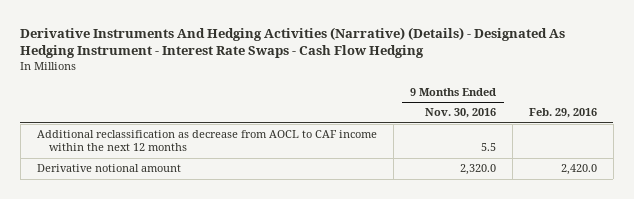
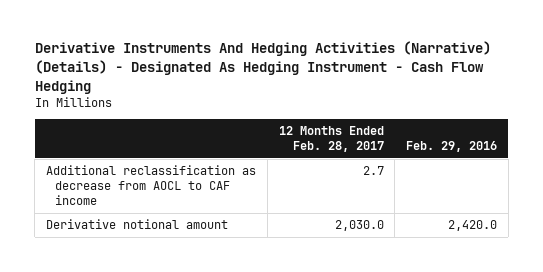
- Derivative Instruments And Hedging Activities (Narrative) (Details) - Designated As Hedging Instrument - Interest Rate Swaps - Cash Flow Hedging
+ Derivative Instruments And Hedging Activities (Narrative) (Details) - Designated As Hedging Instrument - Cash Flow Hedging
- | 9 Months Ended Nov. 30, 2016 | Feb. 29, 2016
+ | 12 Months Ended Feb. 28, 2017 | Feb. 29, 2016
- Additional reclassification as decrease from AOCL to CAF income within the next 12 months | 5.5 |
+ Additional reclassification as decrease from AOCL to CAF income | 2.7 |

